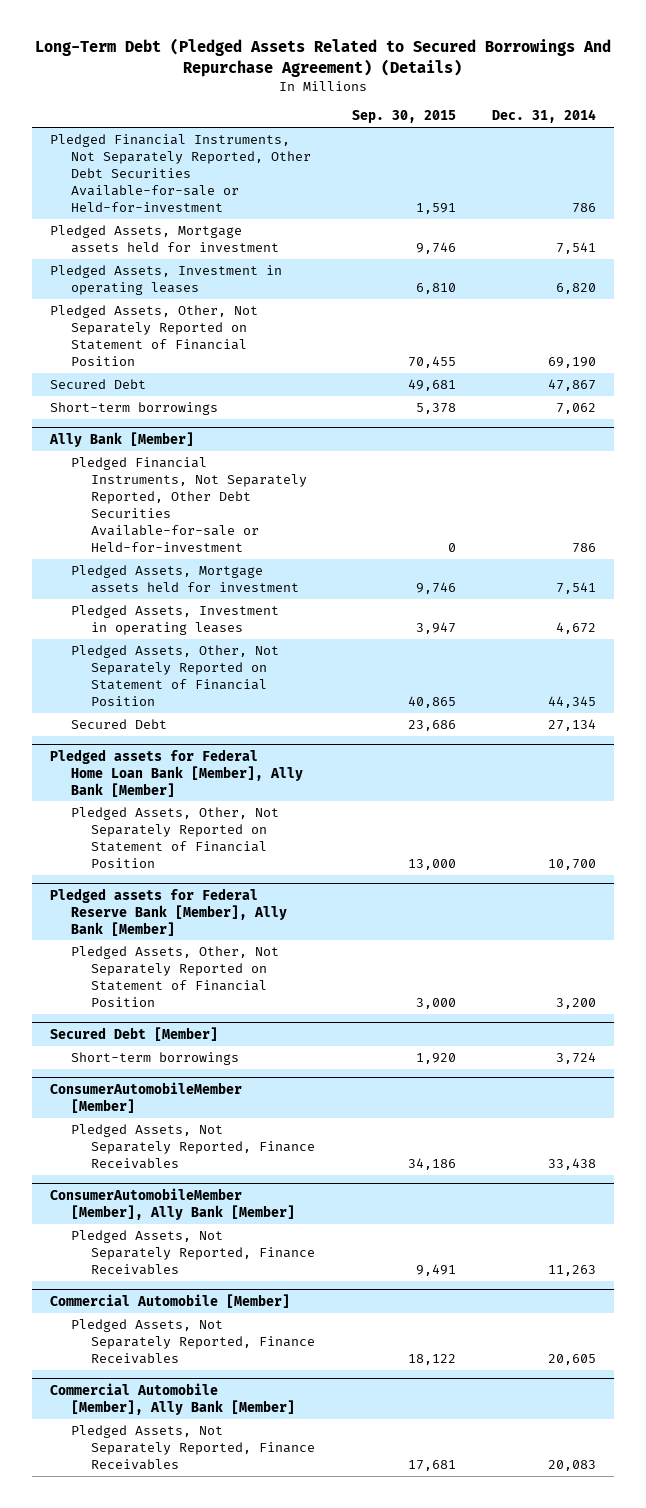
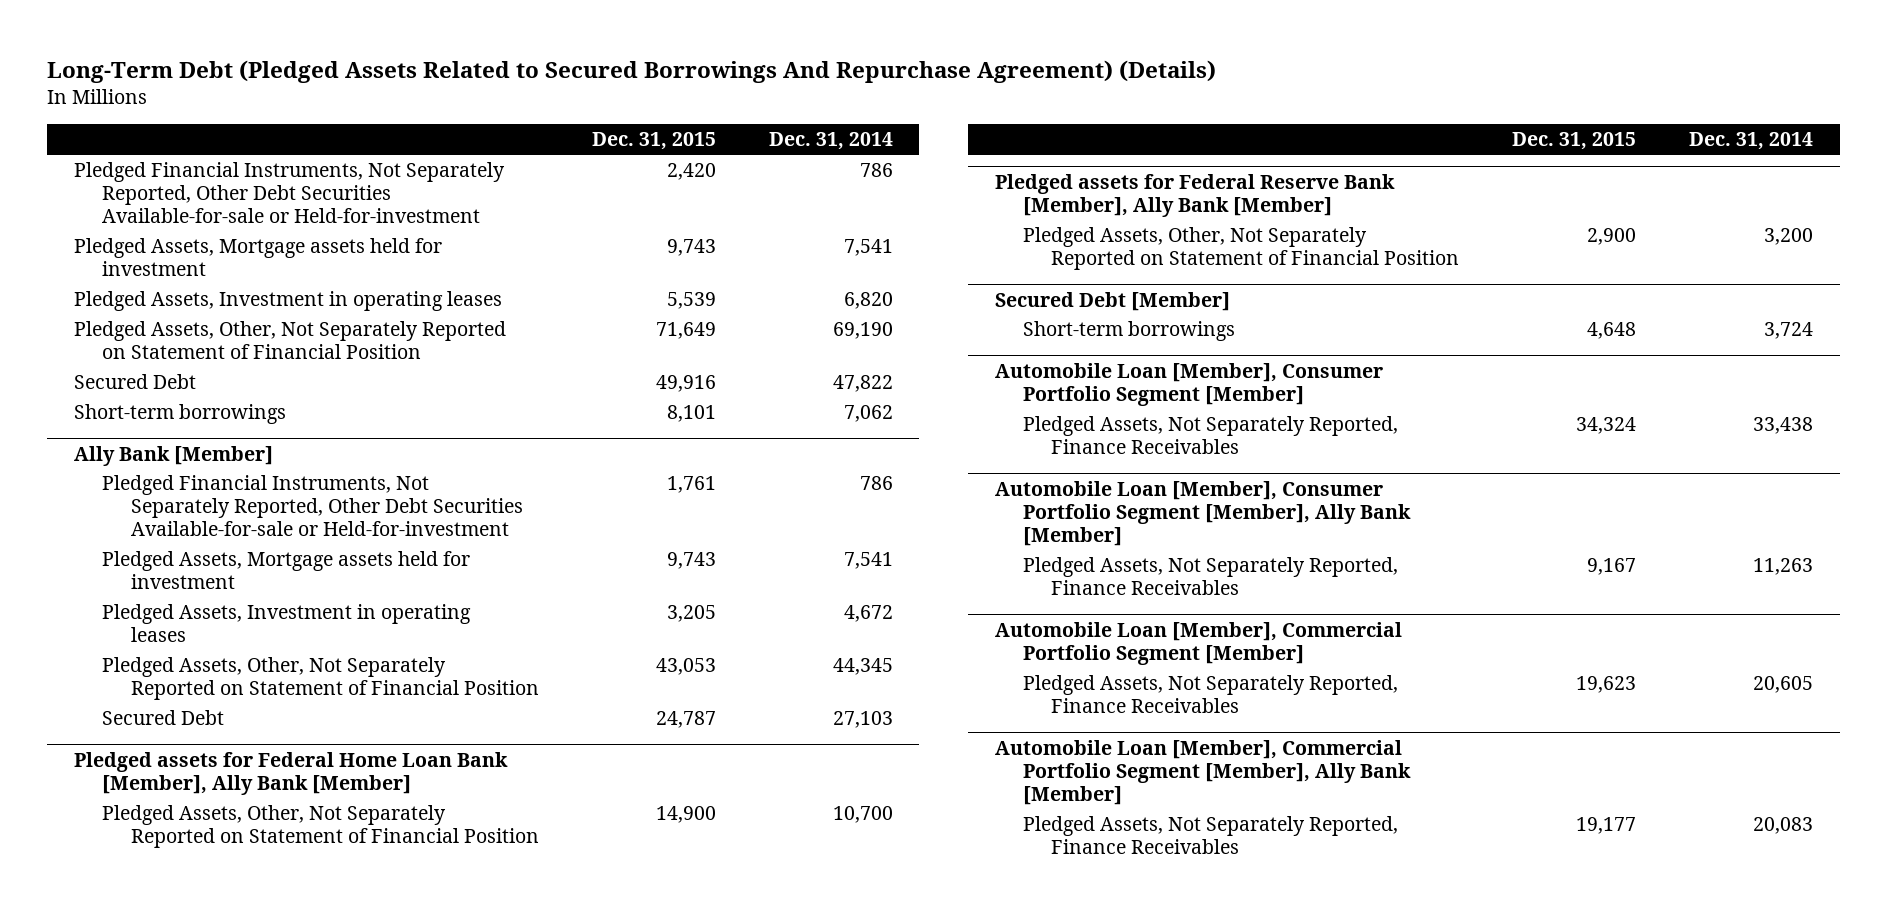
- | Sep. 30, 2015 | Dec. 31, 2014
+ | Dec. 31, 2015 | Dec. 31, 2014
- Secured Debt | 49,681 | 47,867
+ Secured Debt | 49,916 | 47,822
@ Ally Bank [Member]
- Secured Debt | 23,686 | 27,134
+ Secured Debt | 24,787 | 27,103
- ConsumerAutomobileMember [Member]
+ Automobile Loan [Member], Consumer Portfolio Segment [Member]
- ConsumerAutomobileMember [Member], Ally Bank [Member]
+ Automobile Loan [Member], Consumer Portfolio Segment [Member], Ally Bank [Member]
- Commercial Automobile [Member]
+ Automobile Loan [Member], Commercial Portfolio Segment [Member]
- Commercial Automobile [Member], Ally Bank [Member]
+ Automobile Loan [Member], Commercial Portfolio Segment [Member], Ally Bank [Member]

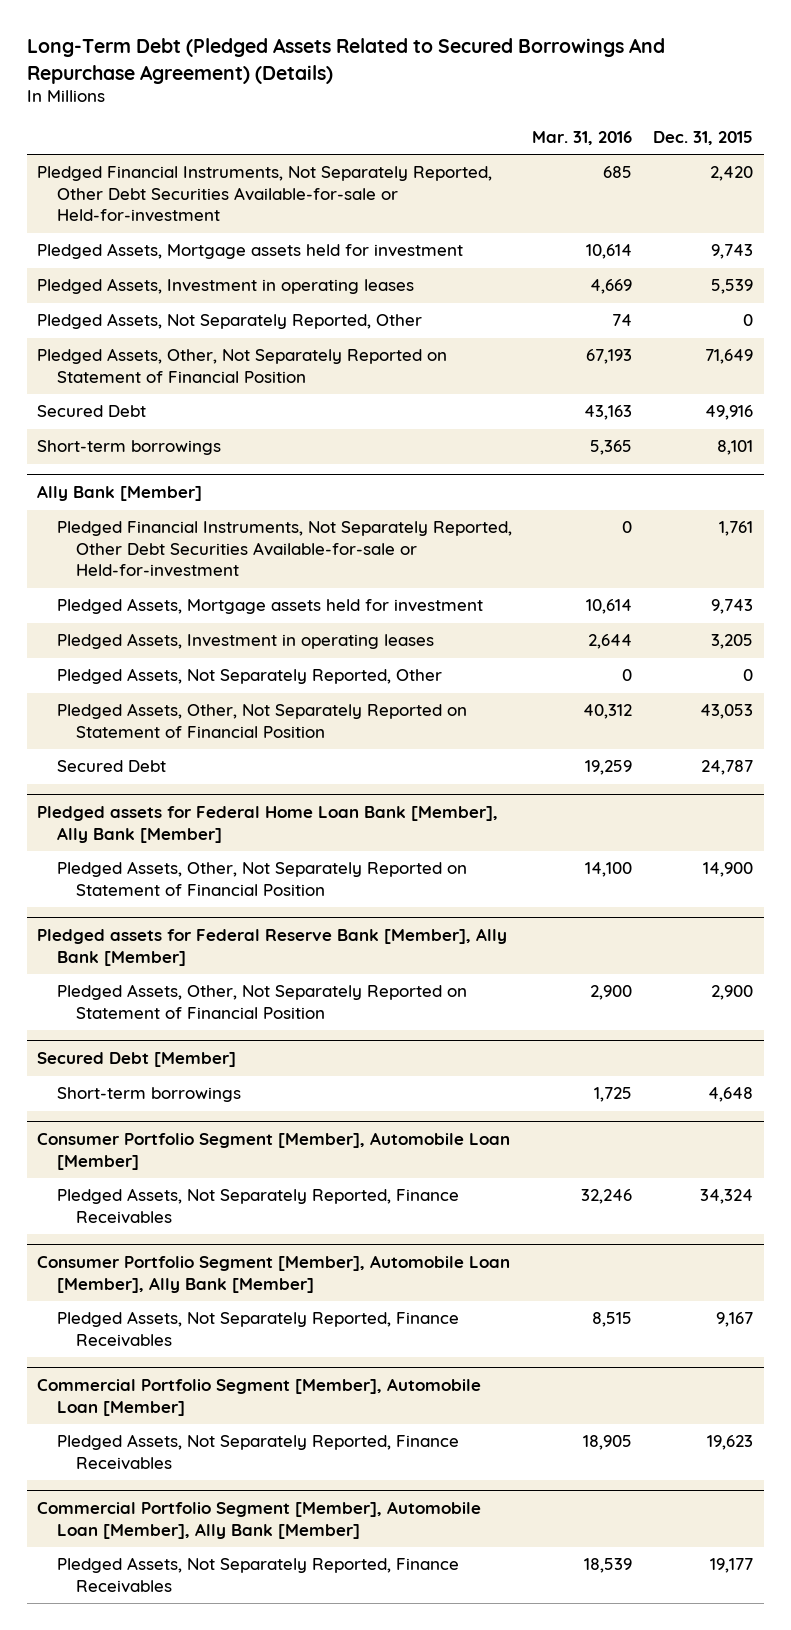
- | Dec. 31, 2015 | Dec. 31, 2014
+ | Mar. 31, 2016 | Dec. 31, 2015
+ Pledged Assets, Not Separately Reported, Other | 74 | 0
@ Ally Bank [Member]
+ Pledged Assets, Not Separately Reported, Other | 0 | 0
- Automobile Loan [Member], Consumer Portfolio Segment [Member]
+ Consumer Portfolio Segment [Member], Automobile Loan [Member]
- Automobile Loan [Member], Consumer Portfolio Segment [Member], Ally Bank [Member]
+ Consumer Portfolio Segment [Member], Automobile Loan [Member], Ally Bank [Member]
- Automobile Loan [Member], Commercial Portfolio Segment [Member]
+ Commercial Portfolio Segment [Member], Automobile Loan [Member]
- Automobile Loan [Member], Commercial Portfolio Segment [Member], Ally Bank [Member]
+ Commercial Portfolio Segment [Member], Automobile Loan [Member], Ally Bank [Member]

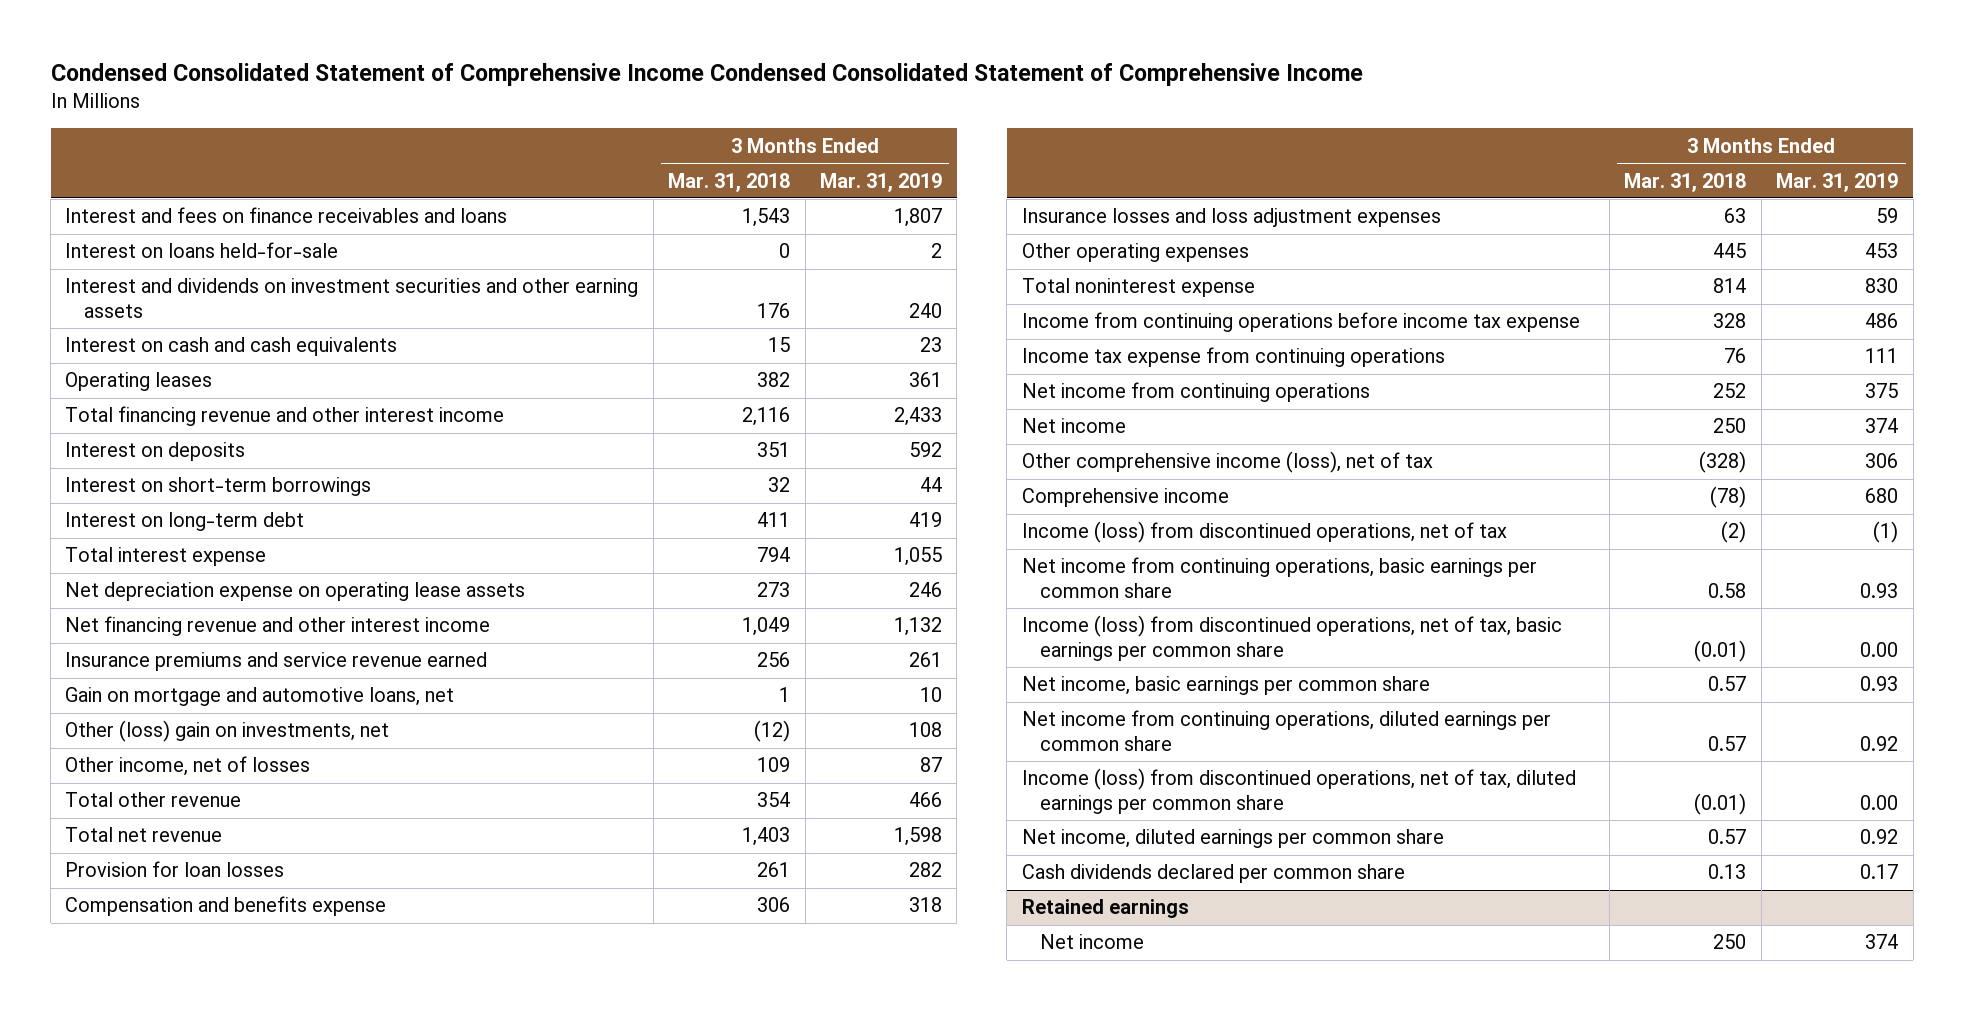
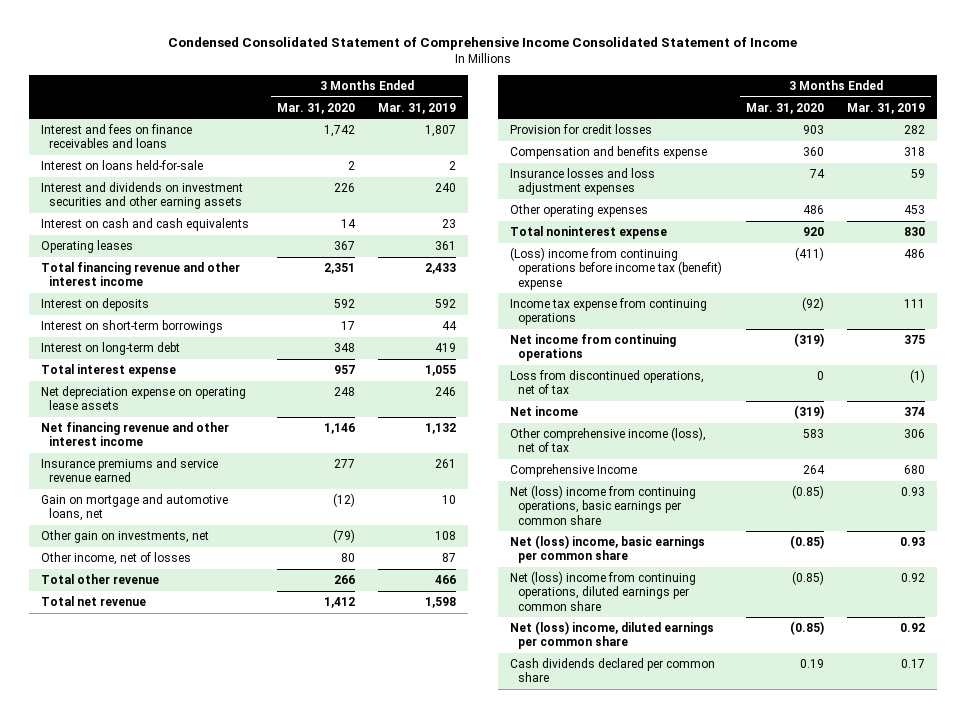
- Condensed Consolidated Statement of Comprehensive Income Condensed Consolidated Statement of Comprehensive Income
+ Condensed Consolidated Statement of Comprehensive Income Consolidated Statement of Income
- | 3 Months Ended Mar. 31, 2018 | 3 Months Ended Mar. 31, 2019
+ | 3 Months Ended Mar. 31, 2020 | 3 Months Ended Mar. 31, 2019
- Other (loss) gain on investments, net | (12) | 108
+ Other gain on investments, net | (79) | 108
- Provision for loan losses | 261 | 282
+ Provision for credit losses | 903 | 282
- Income from continuing operations before income tax expense | 328 | 486
+ (Loss) income from continuing operations before income tax (benefit) expense | (411) | 486
+ Loss from discontinued operations, net of tax | 0 | (1)
- Comprehensive income | (78) | 680
- Income (loss) from discontinued operations, net of tax | (2) | (1)
- Net income from continuing operations, basic earnings per common share | 0.58 | 0.93
- Income (loss) from discontinued operations, net of tax, basic earnings per common share | (0.01) | 0.00
- Net income, basic earnings per common share | 0.57 | 0.93
- Net income from continuing operations, diluted earnings per common share | 0.57 | 0.92
- Income (loss) from discontinued operations, net of tax, diluted earnings per common share | (0.01) | 0.00
- Net income, diluted earnings per common share | 0.57 | 0.92
+ Comprehensive Income | 264 | 680
+ Net (loss) income from continuing operations, basic earnings per common share | (0.85) | 0.93
+ Net (loss) income, basic earnings per common share | (0.85) | 0.93
+ Net (loss) income from continuing operations, diluted earnings per common share | (0.85) | 0.92
+ Net (loss) income, diluted earnings per common share | (0.85) | 0.92
- Retained earnings
- Net income | 250 | 374

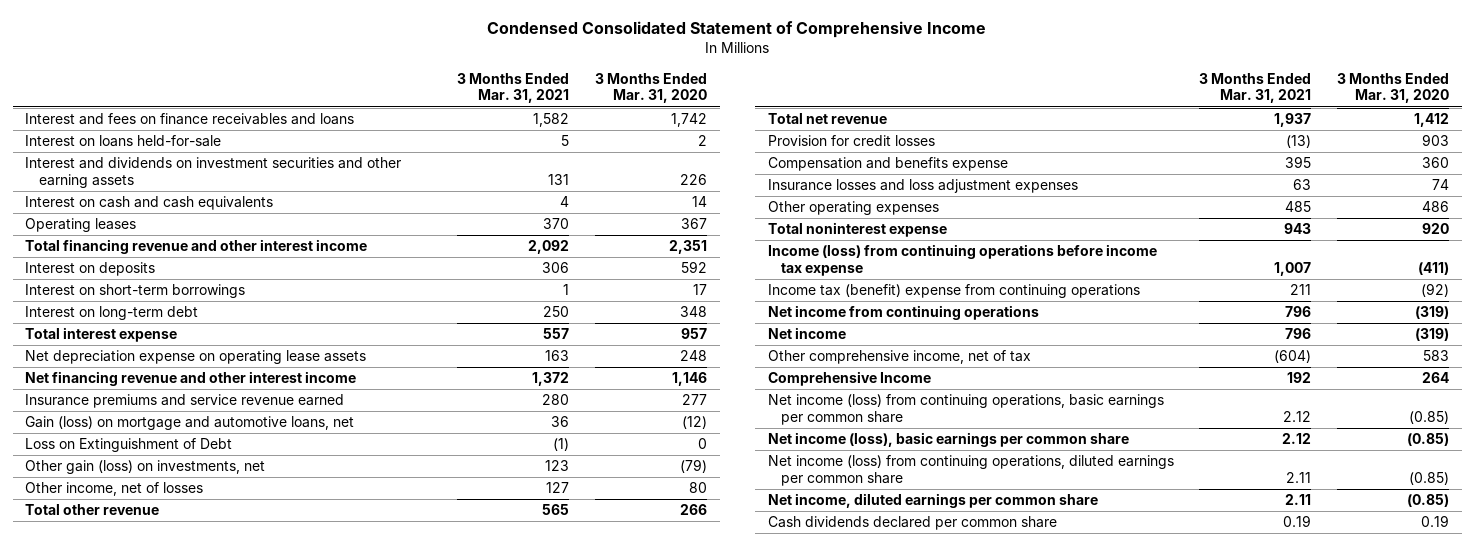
- Condensed Consolidated Statement of Comprehensive Income Consolidated Statement of Income
+ Condensed Consolidated Statement of Comprehensive Income
- | 3 Months Ended Mar. 31, 2020 | 3 Months Ended Mar. 31, 2019
+ | 3 Months Ended Mar. 31, 2021 | 3 Months Ended Mar. 31, 2020
- Gain on mortgage and automotive loans, net | (12) | 10
- Other gain on investments, net | (79) | 108
+ Gain (loss) on mortgage and automotive loans, net | 36 | (12)
+ Loss on Extinguishment of Debt | (1) | 0
+ Other gain (loss) on investments, net | 123 | (79)
- (Loss) income from continuing operations before income tax (benefit) expense | (411) | 486
- Income tax expense from continuing operations | (92) | 111
+ Income (loss) from continuing operations before income tax expense | 1,007 | (411)
+ Income tax (benefit) expense from continuing operations | 211 | (92)
- Loss from discontinued operations, net of tax | 0 | (1)
- Other comprehensive income (loss), net of tax | 583 | 306
+ Other comprehensive income, net of tax | (604) | 583
- Net (loss) income from continuing operations, basic earnings per common share | (0.85) | 0.93
- Net (loss) income, basic earnings per common share | (0.85) | 0.93
- Net (loss) income from continuing operations, diluted earnings per common share | (0.85) | 0.92
- Net (loss) income, diluted earnings per common share | (0.85) | 0.92
+ Net income (loss) from continuing operations, basic earnings per common share | 2.12 | (0.85)
+ Net income (loss), basic earnings per common share | 2.12 | (0.85)
+ Net income (loss) from continuing operations, diluted earnings per common share | 2.11 | (0.85)
+ Net income, diluted earnings per common share | 2.11 | (0.85)

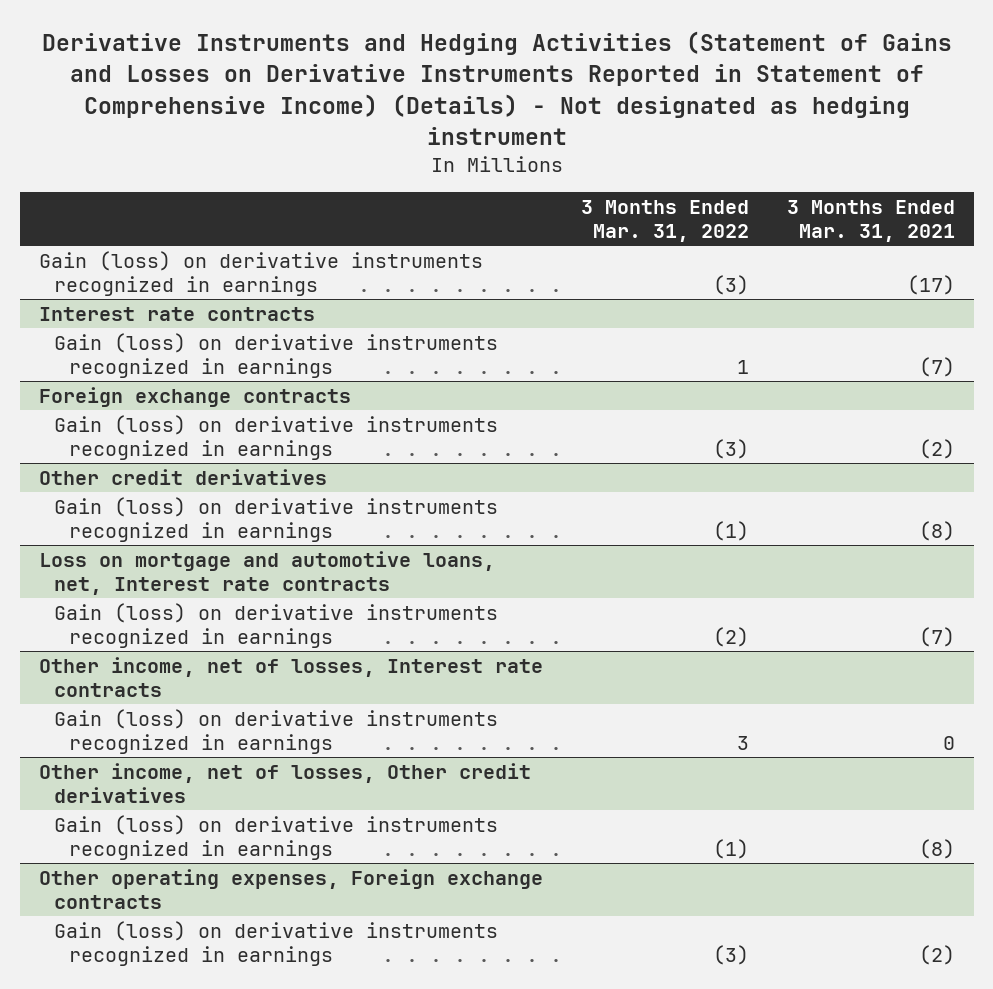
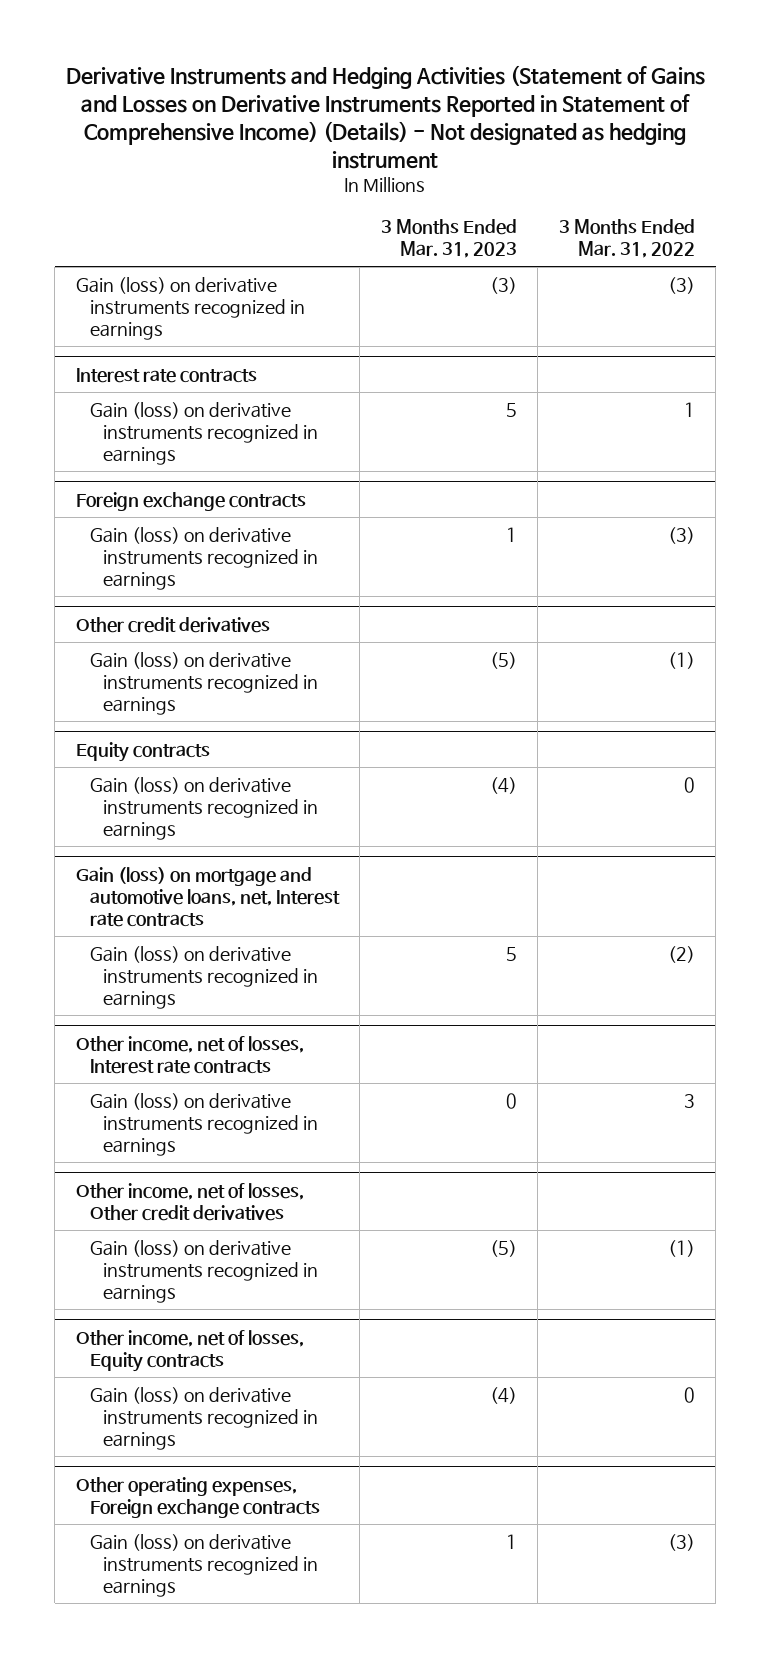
- | 3 Months Ended Mar. 31, 2022 | 3 Months Ended Mar. 31, 2021
+ | 3 Months Ended Mar. 31, 2023 | 3 Months Ended Mar. 31, 2022
- Loss on mortgage and automotive loans, net, Interest rate contracts
+ Equity contracts
+ Gain (loss) on derivative instruments recognized in earnings | (4) | 0
+ Gain (loss) on mortgage and automotive loans, net, Interest rate contracts
+ Other income, net of losses, Equity contracts
+ Gain (loss) on derivative instruments recognized in earnings | (4) | 0

